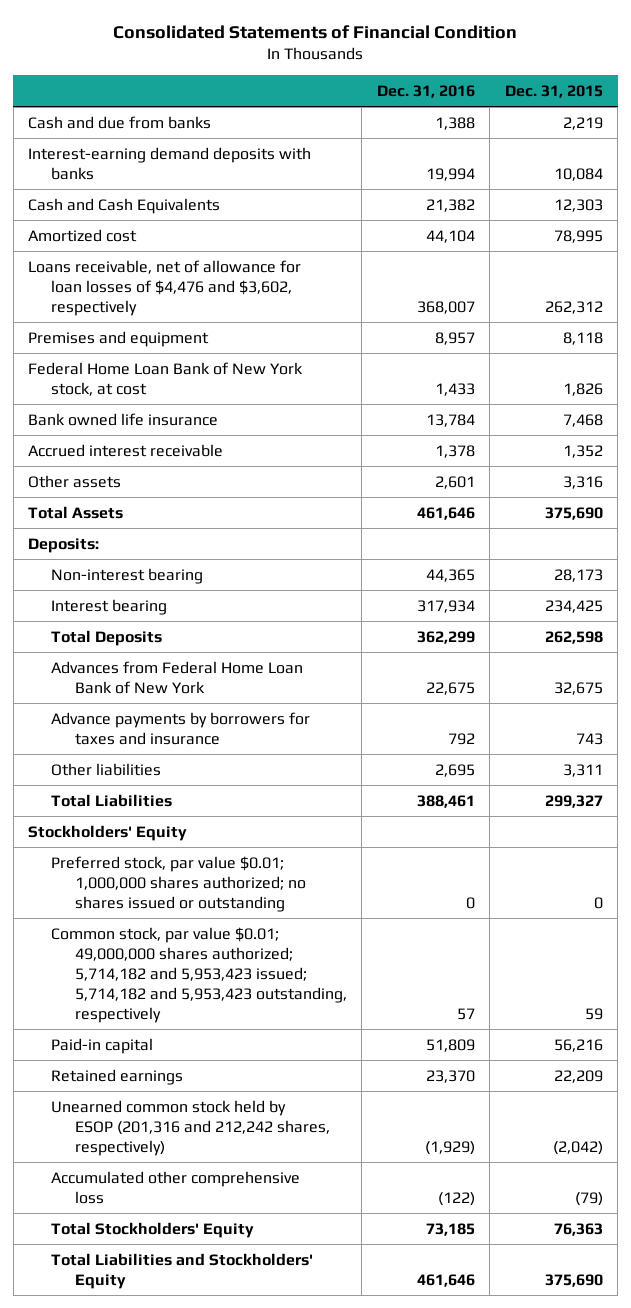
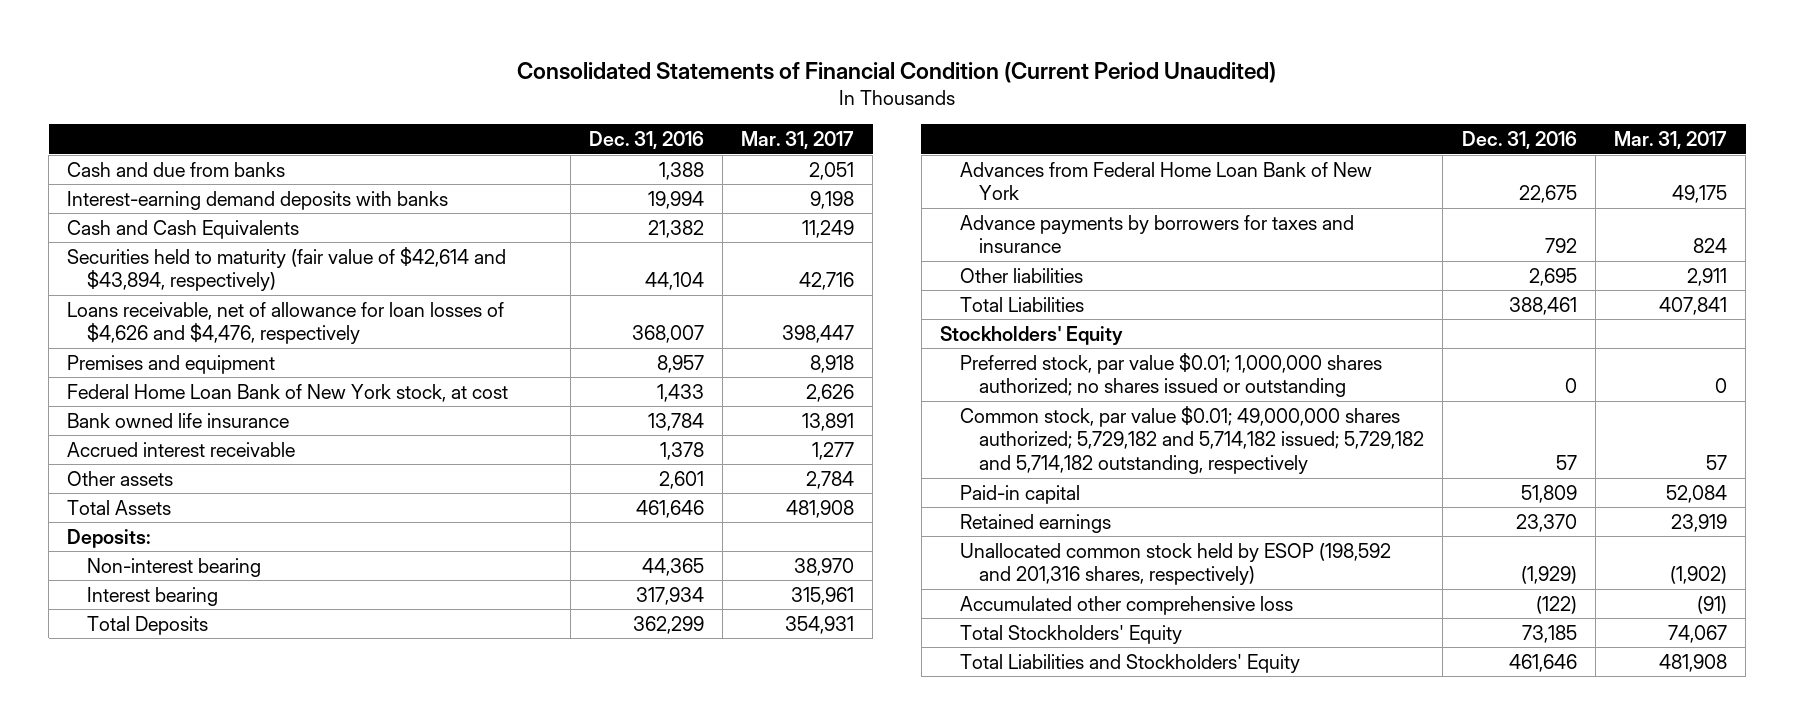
- Consolidated Statements of Financial Condition
+ Consolidated Statements of Financial Condition (Current Period Unaudited)
- | Dec. 31, 2016 | Dec. 31, 2015
+ | Dec. 31, 2016 | Mar. 31, 2017
- Amortized cost | 44,104 | 78,995
- Loans receivable, net of allowance for loan losses of $4,476 and $3,602, respectively | 368,007 | 262,312
+ Securities held to maturity (fair value of $42,614 and $43,894, respectively) | 44,104 | 42,716
+ Loans receivable, net of allowance for loan losses of $4,626 and $4,476, respectively | 368,007 | 398,447
- Common stock, par value $0.01; 49,000,000 shares authorized; 5,714,182 and 5,953,423 issued; 5,714,182 and 5,953,423 outstanding, respectively | 57 | 59
+ Common stock, par value $0.01; 49,000,000 shares authorized; 5,729,182 and 5,714,182 issued; 5,729,182 and 5,714,182 outstanding, respectively | 57 | 57
- Unearned common stock held by ESOP (201,316 and 212,242 shares, respectively) | (1,929) | (2,042)
+ Unallocated common stock held by ESOP (198,592 and 201,316 shares, respectively) | (1,929) | (1,902)

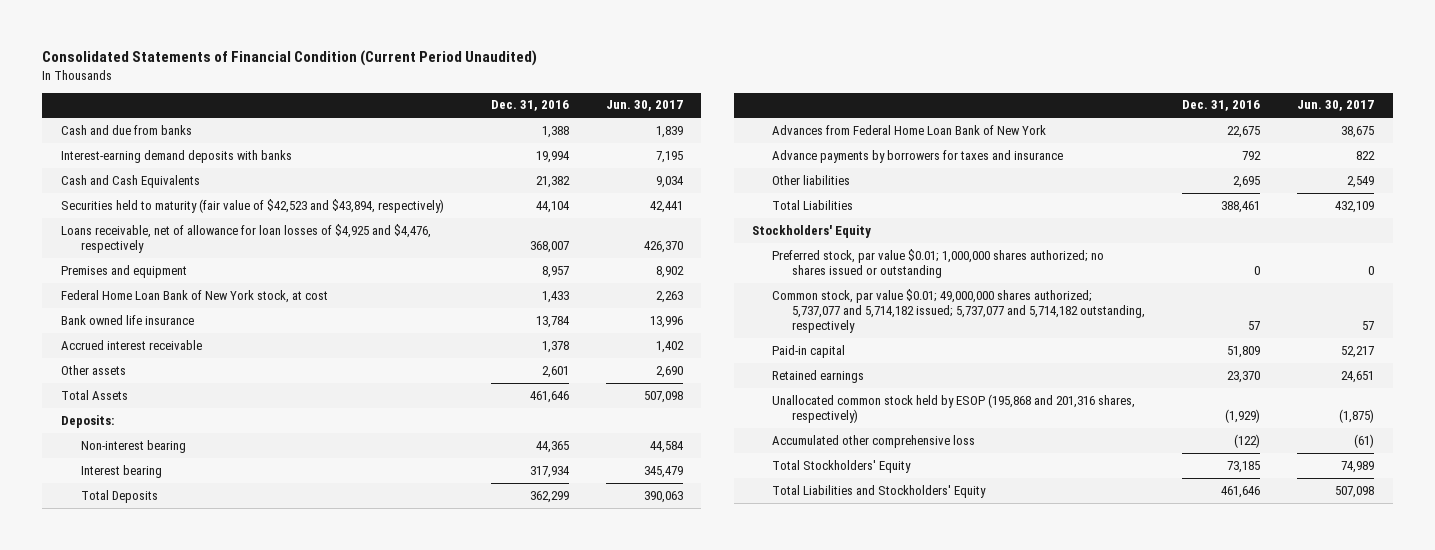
- | Dec. 31, 2016 | Mar. 31, 2017
+ | Dec. 31, 2016 | Jun. 30, 2017
- Securities held to maturity (fair value of $42,614 and $43,894, respectively) | 44,104 | 42,716
- Loans receivable, net of allowance for loan losses of $4,626 and $4,476, respectively | 368,007 | 398,447
+ Securities held to maturity (fair value of $42,523 and $43,894, respectively) | 44,104 | 42,441
+ Loans receivable, net of allowance for loan losses of $4,925 and $4,476, respectively | 368,007 | 426,370
- Common stock, par value $0.01; 49,000,000 shares authorized; 5,729,182 and 5,714,182 issued; 5,729,182 and 5,714,182 outstanding, respectively | 57 | 57
+ Common stock, par value $0.01; 49,000,000 shares authorized; 5,737,077 and 5,714,182 issued; 5,737,077 and 5,714,182 outstanding, respectively | 57 | 57
- Unallocated common stock held by ESOP (198,592 and 201,316 shares, respectively) | (1,929) | (1,902)
+ Unallocated common stock held by ESOP (195,868 and 201,316 shares, respectively) | (1,929) | (1,875)

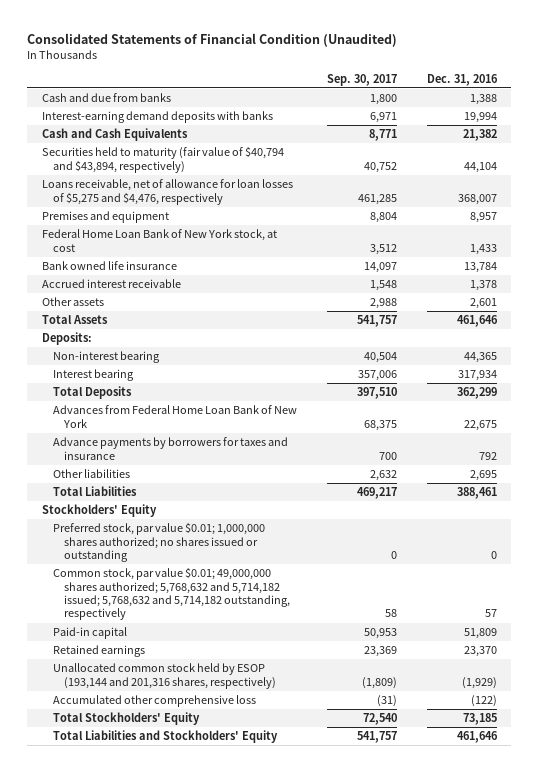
- Consolidated Statements of Financial Condition (Current Period Unaudited)
+ Consolidated Statements of Financial Condition (Unaudited)
- | Dec. 31, 2016 | Jun. 30, 2017
+ | Sep. 30, 2017 | Dec. 31, 2016
- Securities held to maturity (fair value of $42,523 and $43,894, respectively) | 44,104 | 42,441
- Loans receivable, net of allowance for loan losses of $4,925 and $4,476, respectively | 368,007 | 426,370
+ Securities held to maturity (fair value of $40,794 and $43,894, respectively) | 40,752 | 44,104
+ Loans receivable, net of allowance for loan losses of $5,275 and $4,476, respectively | 461,285 | 368,007
- Common stock, par value $0.01; 49,000,000 shares authorized; 5,737,077 and 5,714,182 issued; 5,737,077 and 5,714,182 outstanding, respectively | 57 | 57
+ Common stock, par value $0.01; 49,000,000 shares authorized; 5,768,632 and 5,714,182 issued; 5,768,632 and 5,714,182 outstanding, respectively | 58 | 57
- Unallocated common stock held by ESOP (195,868 and 201,316 shares, respectively) | (1,929) | (1,875)
+ Unallocated common stock held by ESOP (193,144 and 201,316 shares, respectively) | (1,809) | (1,929)

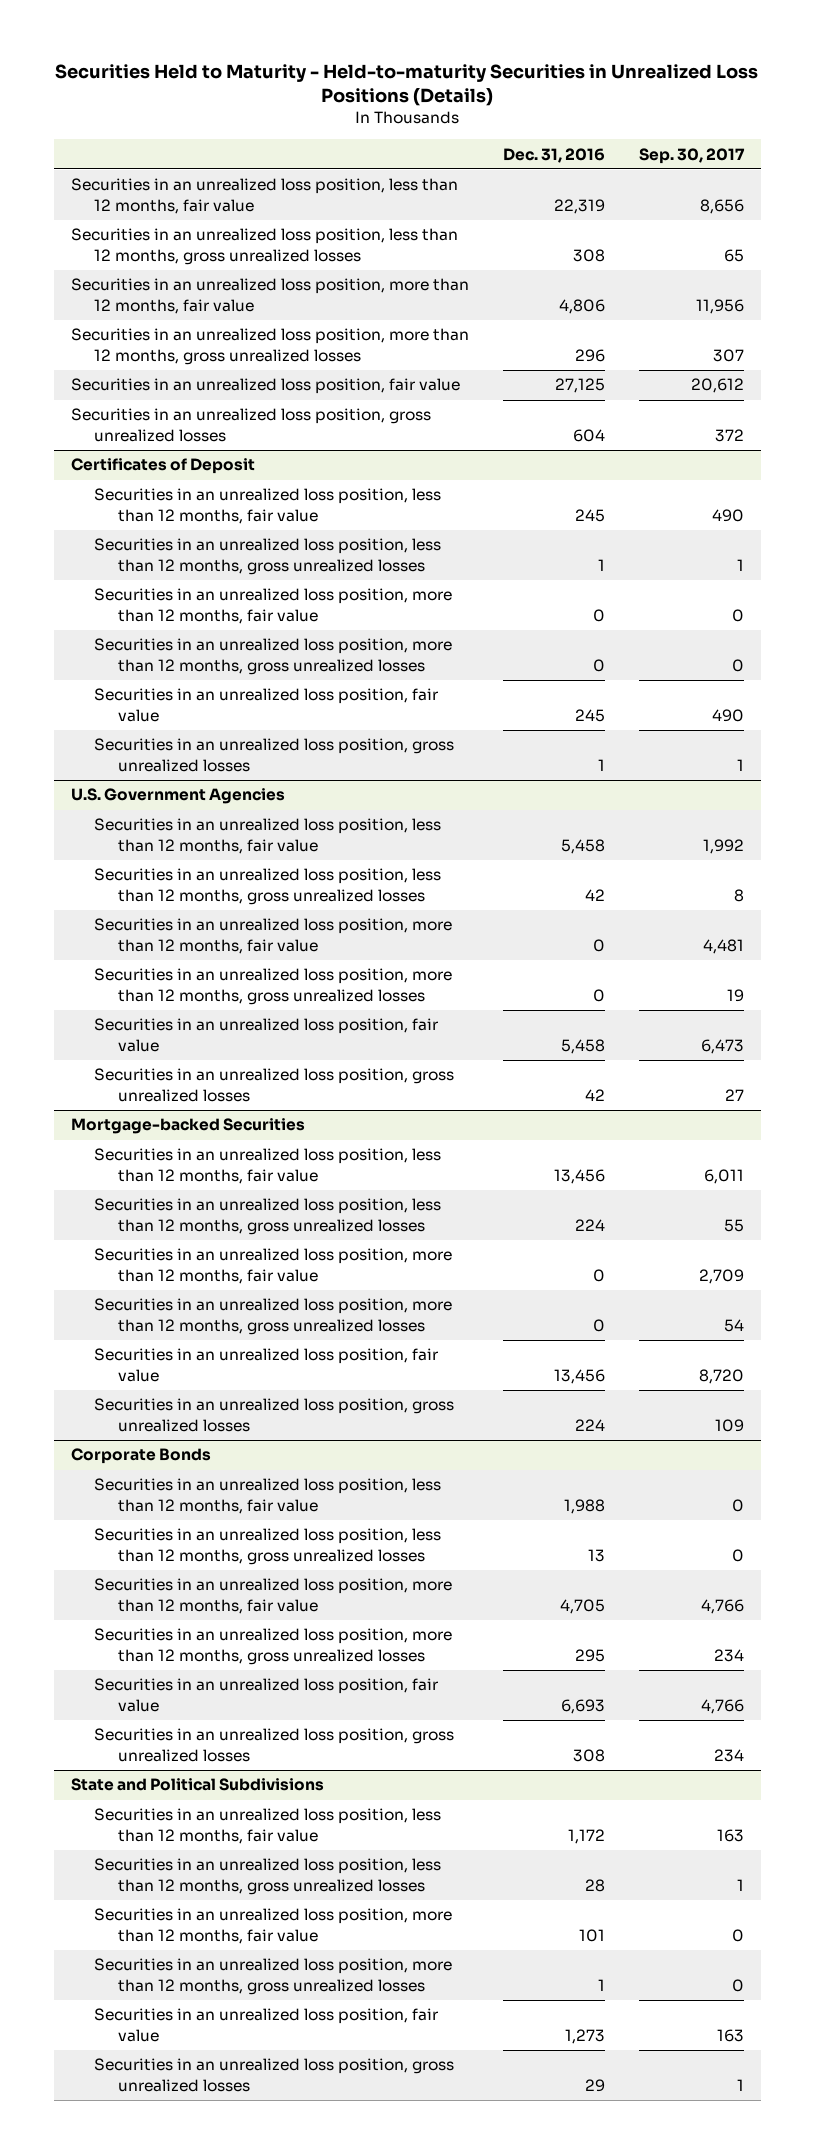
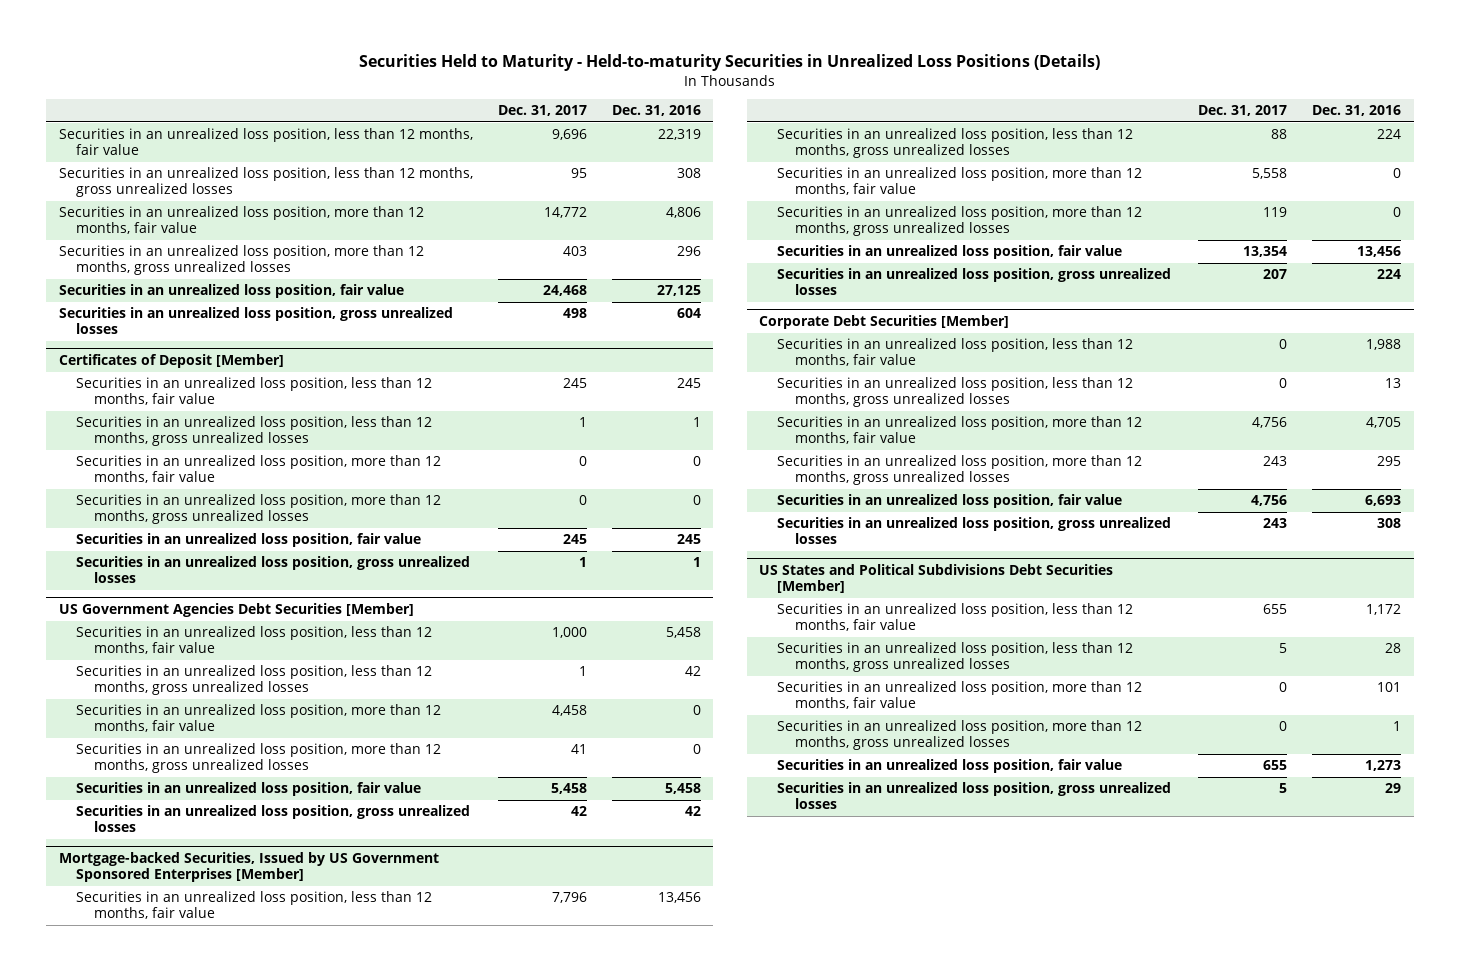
- | Dec. 31, 2016 | Sep. 30, 2017
+ | Dec. 31, 2017 | Dec. 31, 2016
- Certificates of Deposit
+ Certificates of Deposit [Member]
- U.S. Government Agencies
+ US Government Agencies Debt Securities [Member]
- Mortgage-backed Securities
+ Mortgage-backed Securities, Issued by US Government Sponsored Enterprises [Member]
- Corporate Bonds
+ Corporate Debt Securities [Member]
- State and Political Subdivisions
+ US States and Political Subdivisions Debt Securities [Member]

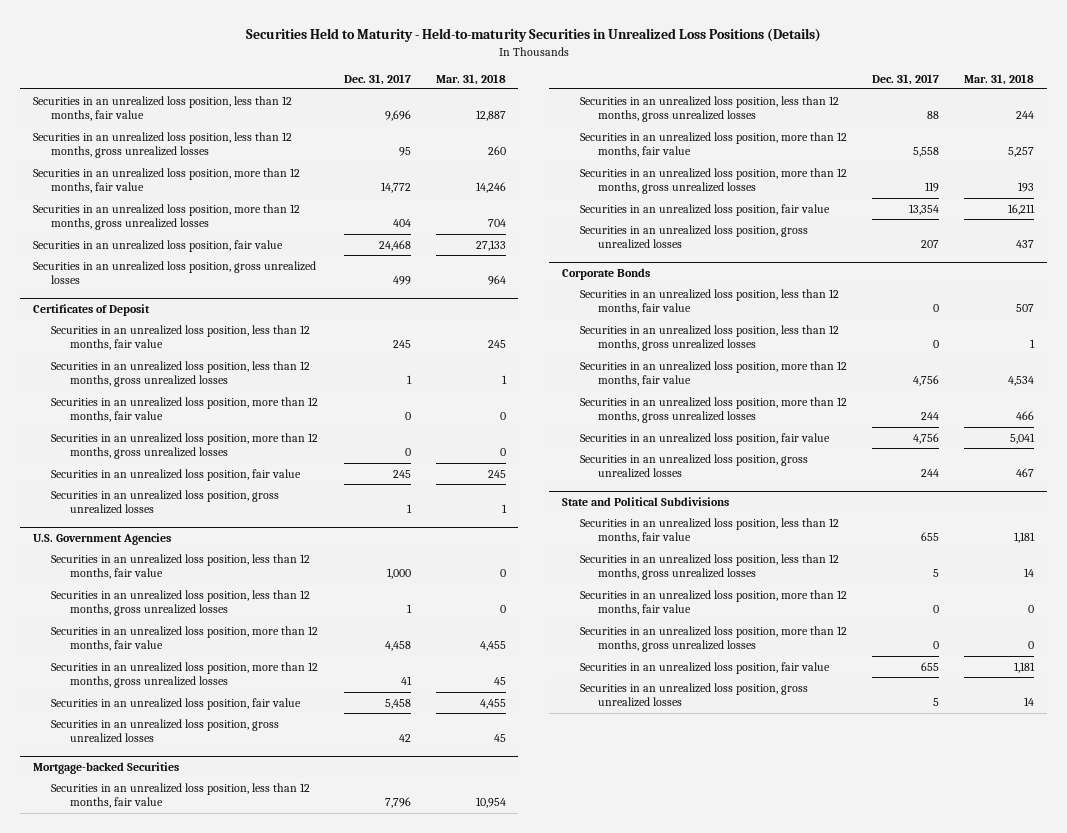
- | Dec. 31, 2017 | Dec. 31, 2016
+ | Dec. 31, 2017 | Mar. 31, 2018
- Securities in an unrealized loss position, more than 12 months, gross unrealized losses | 403 | 296
+ Securities in an unrealized loss position, more than 12 months, gross unrealized losses | 404 | 704
- Securities in an unrealized loss position, gross unrealized losses | 498 | 604
- Certificates of Deposit [Member]
+ Securities in an unrealized loss position, gross unrealized losses | 499 | 964
+ Certificates of Deposit
- US Government Agencies Debt Securities [Member]
+ U.S. Government Agencies
- Mortgage-backed Securities, Issued by US Government Sponsored Enterprises [Member]
+ Mortgage-backed Securities
- Corporate Debt Securities [Member]
+ Corporate Bonds
- Securities in an unrealized loss position, more than 12 months, gross unrealized losses | 243 | 295
+ Securities in an unrealized loss position, more than 12 months, gross unrealized losses | 244 | 466
- Securities in an unrealized loss position, gross unrealized losses | 243 | 308
- US States and Political Subdivisions Debt Securities [Member]
+ Securities in an unrealized loss position, gross unrealized losses | 244 | 467
+ State and Political Subdivisions

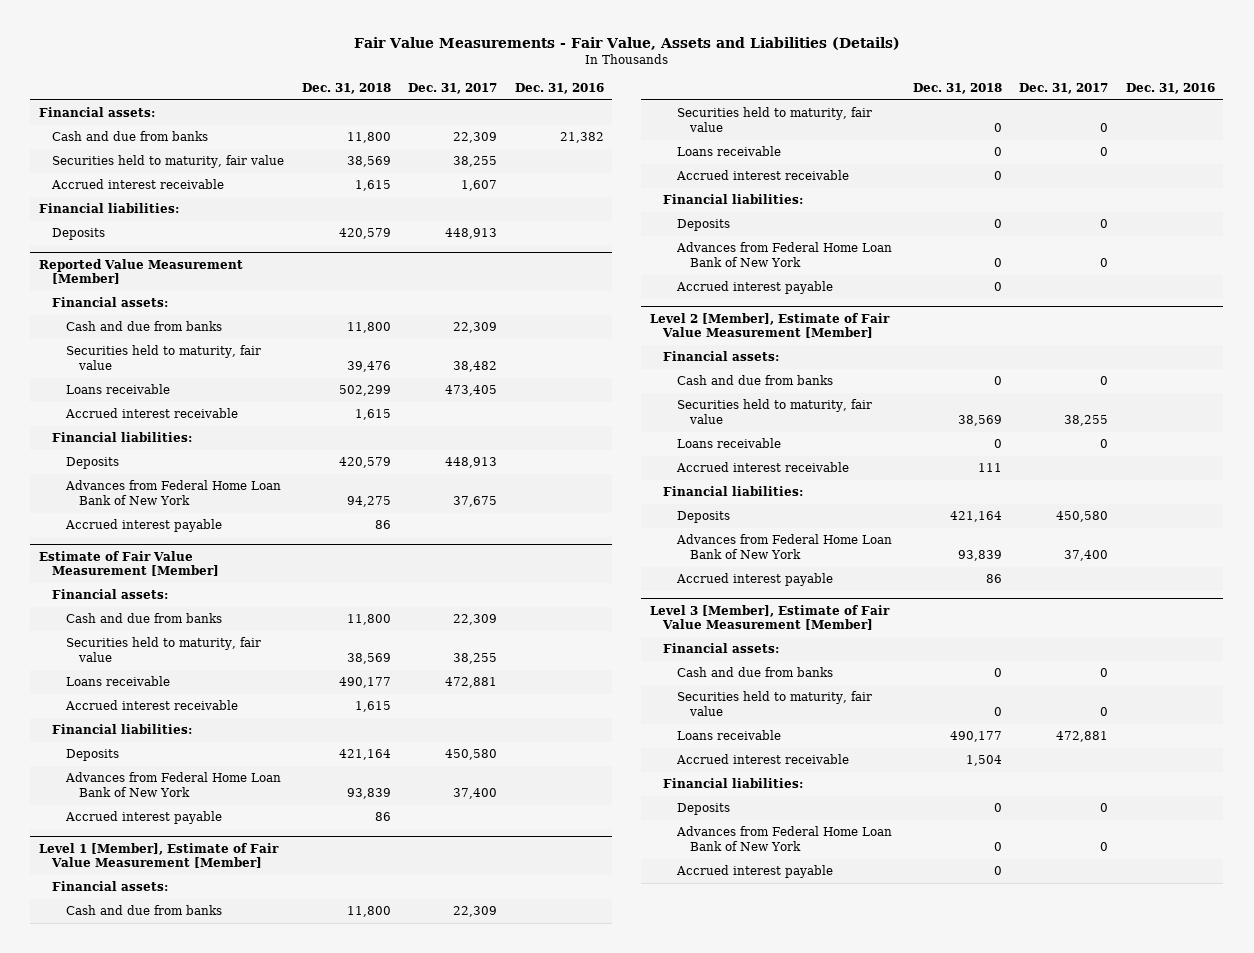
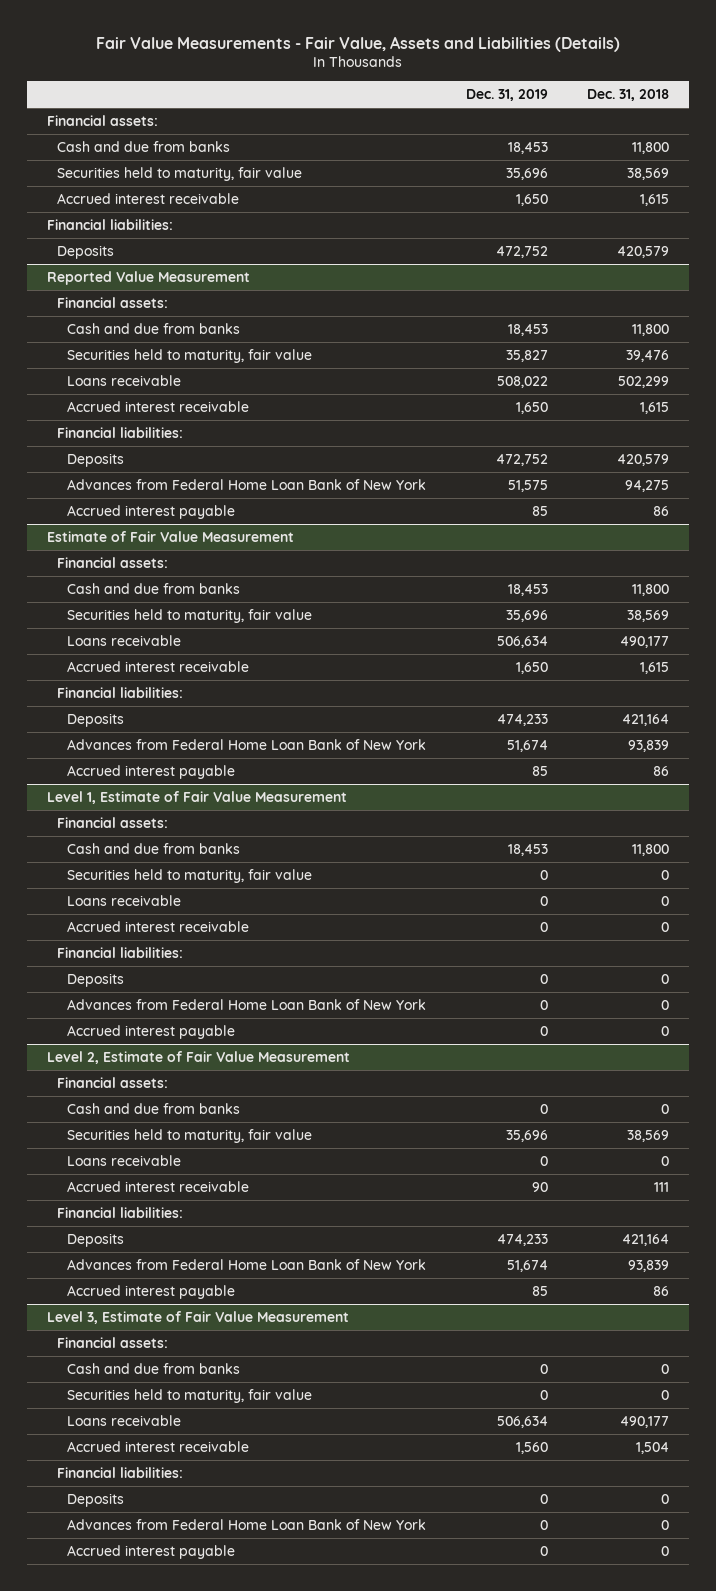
- | Dec. 31, 2018 | Dec. 31, 2017 | Dec. 31, 2016
+ | Dec. 31, 2019 | Dec. 31, 2018
- Reported Value Measurement [Member]
+ Reported Value Measurement
- Estimate of Fair Value Measurement [Member]
+ Estimate of Fair Value Measurement
- Level 1 [Member], Estimate of Fair Value Measurement [Member]
+ Level 1, Estimate of Fair Value Measurement
- Level 2 [Member], Estimate of Fair Value Measurement [Member]
+ Level 2, Estimate of Fair Value Measurement
- Level 3 [Member], Estimate of Fair Value Measurement [Member]
+ Level 3, Estimate of Fair Value Measurement

